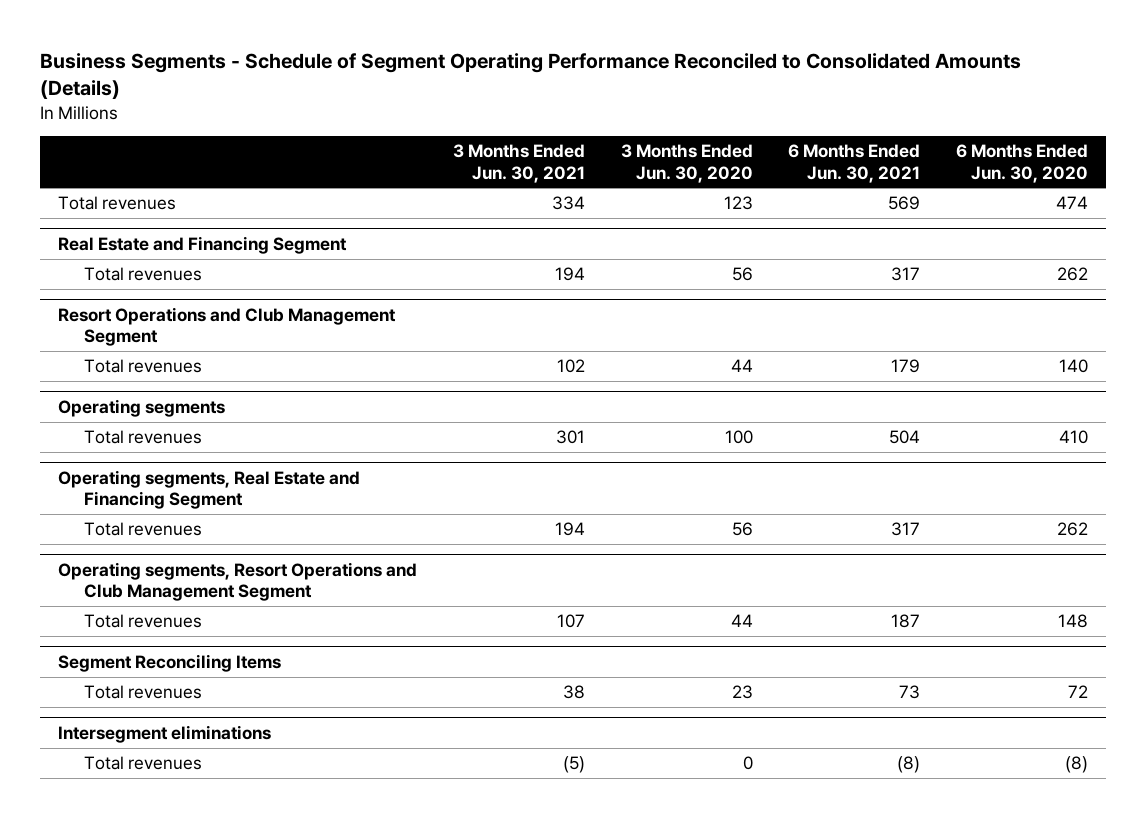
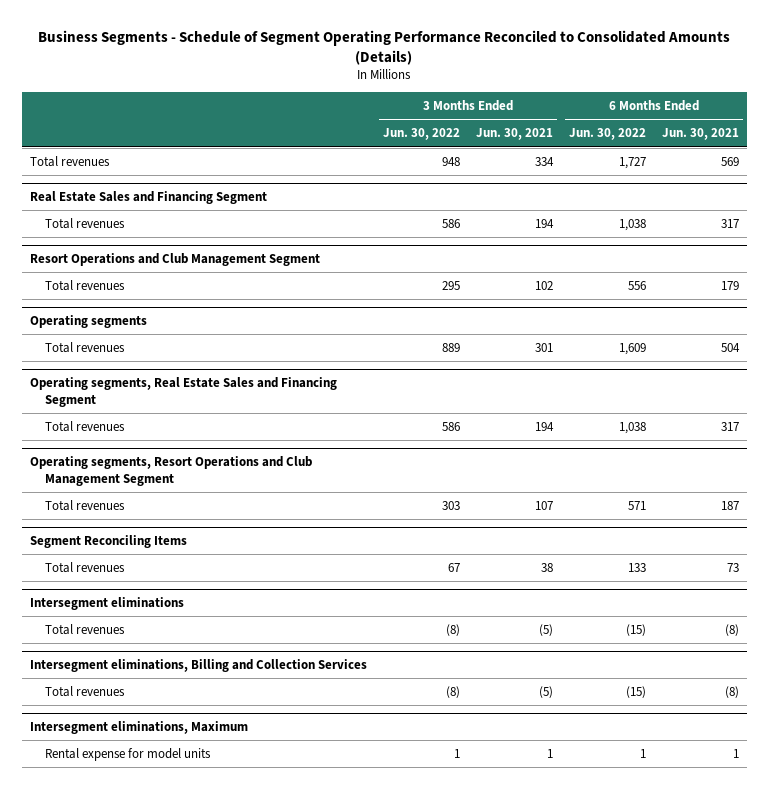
- | 3 Months Ended Jun. 30, 2021 | 3 Months Ended Jun. 30, 2020 | 6 Months Ended Jun. 30, 2021 | 6 Months Ended Jun. 30, 2020
+ | 3 Months Ended Jun. 30, 2022 | 3 Months Ended Jun. 30, 2021 | 6 Months Ended Jun. 30, 2022 | 6 Months Ended Jun. 30, 2021
- Real Estate and Financing Segment
+ Real Estate Sales and Financing Segment
- Operating segments, Real Estate and Financing Segment
+ Operating segments, Real Estate Sales and Financing Segment
+ Intersegment eliminations, Billing and Collection Services
+ Total revenues | (8) | (5) | (15) | (8)
+ Intersegment eliminations, Maximum
+ Rental expense for model units | 1 | 1 | 1 | 1

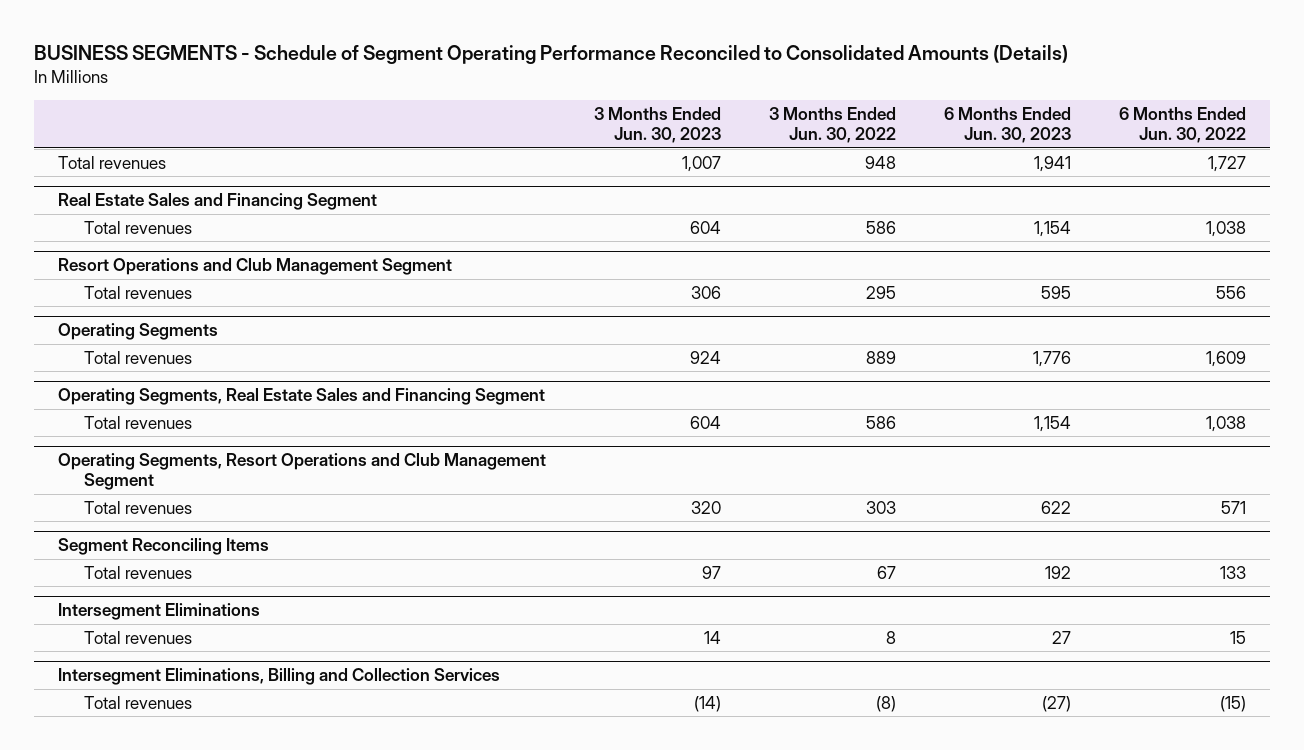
- Business Segments - Schedule of Segment Operating Performance Reconciled to Consolidated Amounts (Details)
+ BUSINESS SEGMENTS - Schedule of Segment Operating Performance Reconciled to Consolidated Amounts (Details)
- | 3 Months Ended Jun. 30, 2022 | 3 Months Ended Jun. 30, 2021 | 6 Months Ended Jun. 30, 2022 | 6 Months Ended Jun. 30, 2021
+ | 3 Months Ended Jun. 30, 2023 | 3 Months Ended Jun. 30, 2022 | 6 Months Ended Jun. 30, 2023 | 6 Months Ended Jun. 30, 2022
- Operating segments
+ Operating Segments
- Operating segments, Real Estate Sales and Financing Segment
+ Operating Segments, Real Estate Sales and Financing Segment
- Operating segments, Resort Operations and Club Management Segment
+ Operating Segments, Resort Operations and Club Management Segment
- Intersegment eliminations
- Total revenues | (8) | (5) | (15) | (8)
- Intersegment eliminations, Billing and Collection Services
+ Intersegment Eliminations
+ Total revenues | 14 | 8 | 27 | 15
+ Intersegment Eliminations, Billing and Collection Services
- Intersegment eliminations, Maximum
- Rental expense for model units | 1 | 1 | 1 | 1

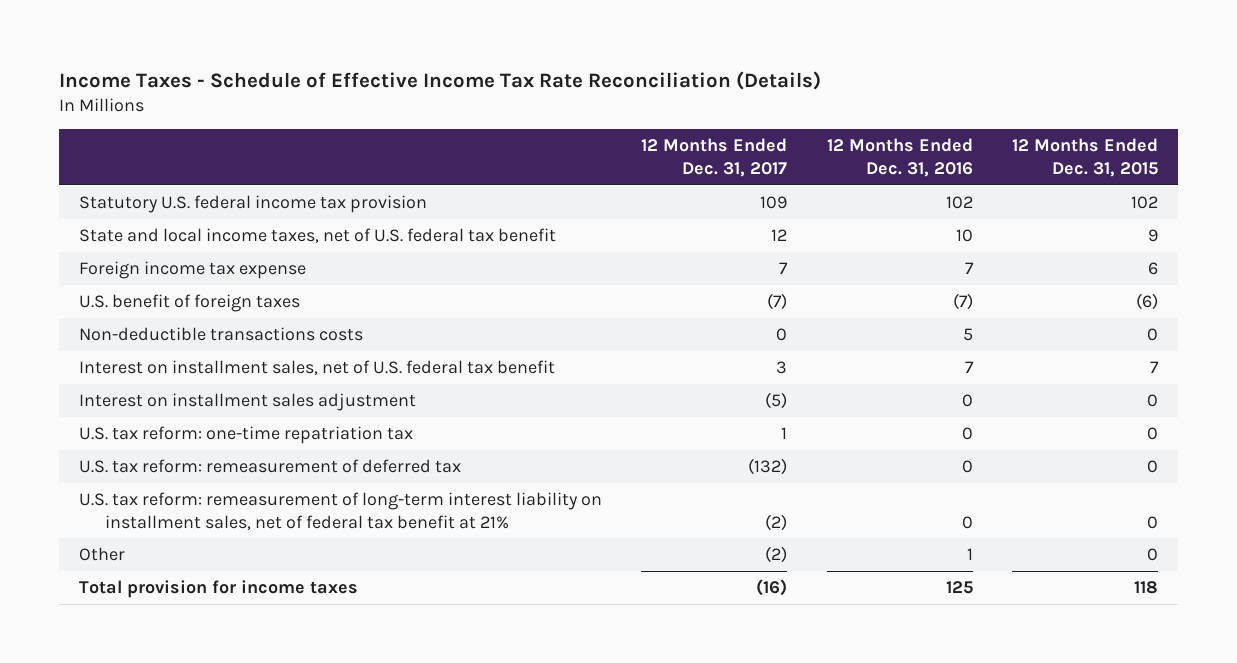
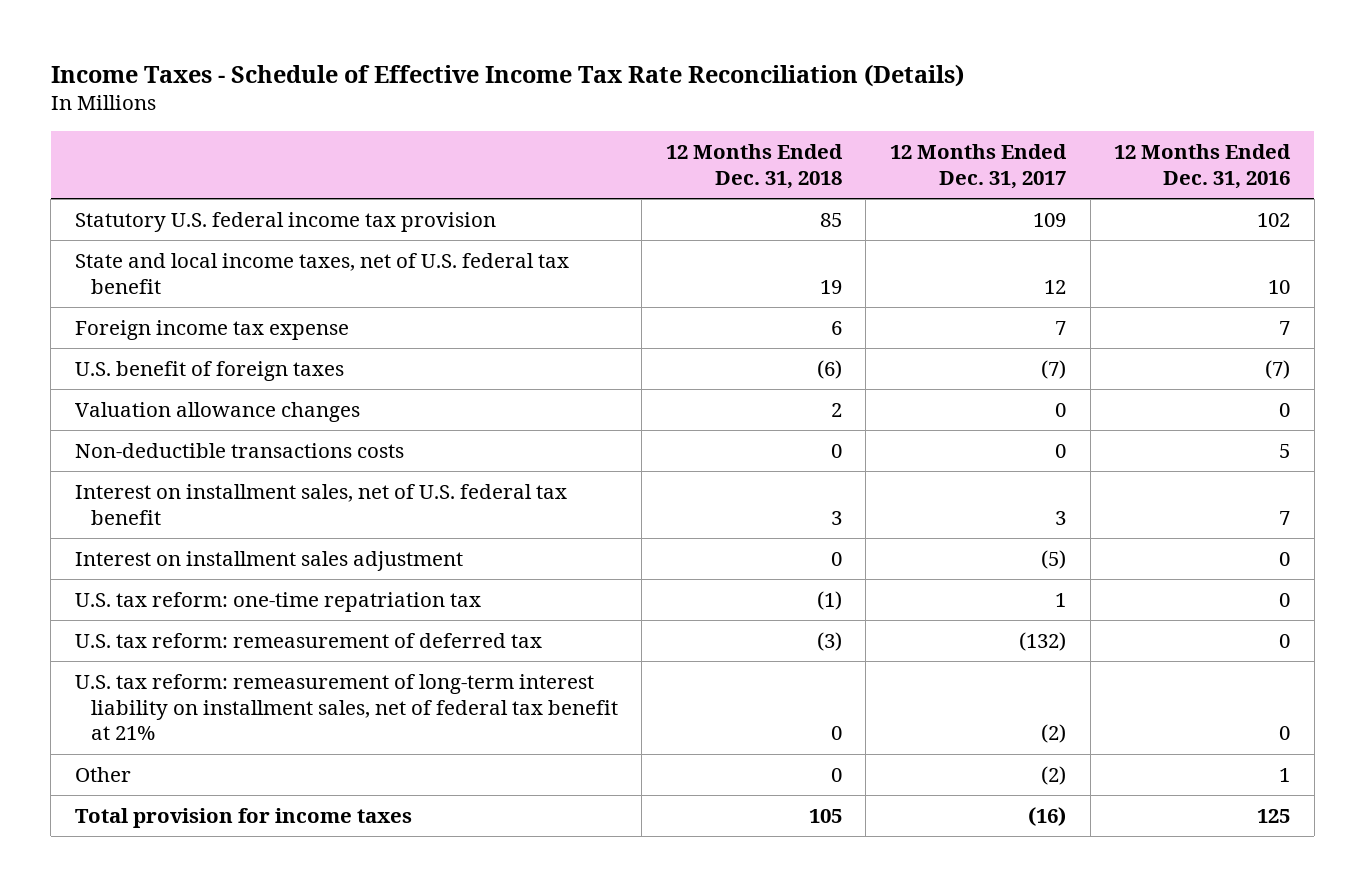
- | 12 Months Ended Dec. 31, 2017 | 12 Months Ended Dec. 31, 2016 | 12 Months Ended Dec. 31, 2015
+ | 12 Months Ended Dec. 31, 2018 | 12 Months Ended Dec. 31, 2017 | 12 Months Ended Dec. 31, 2016
+ Valuation allowance changes | 2 | 0 | 0

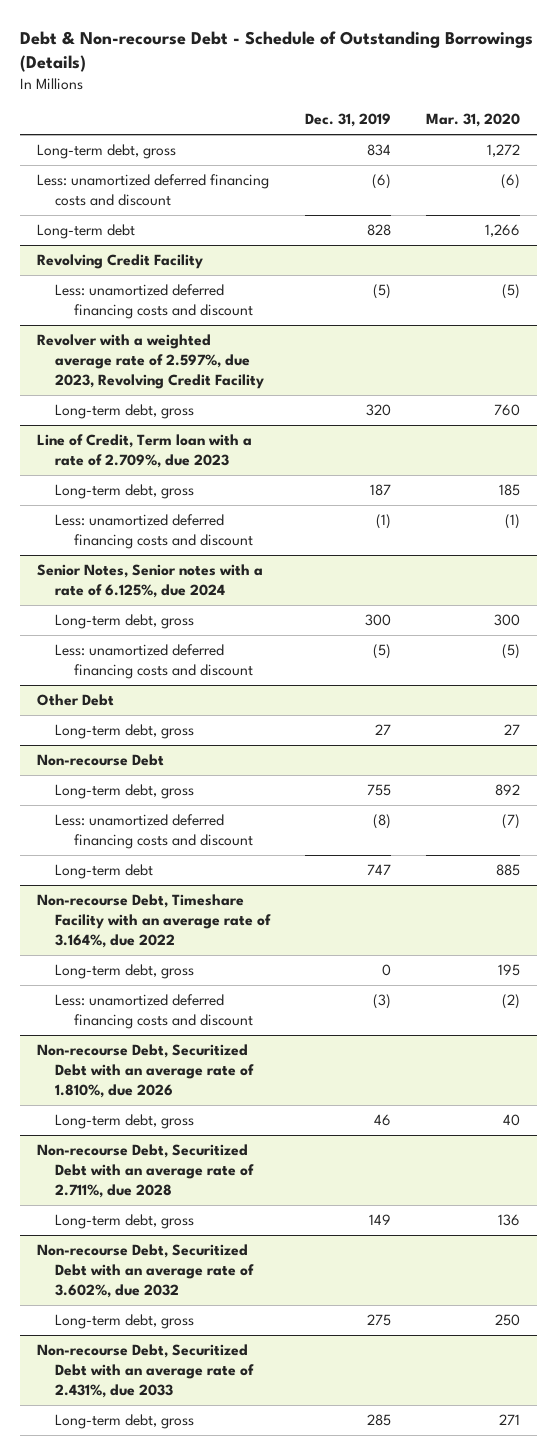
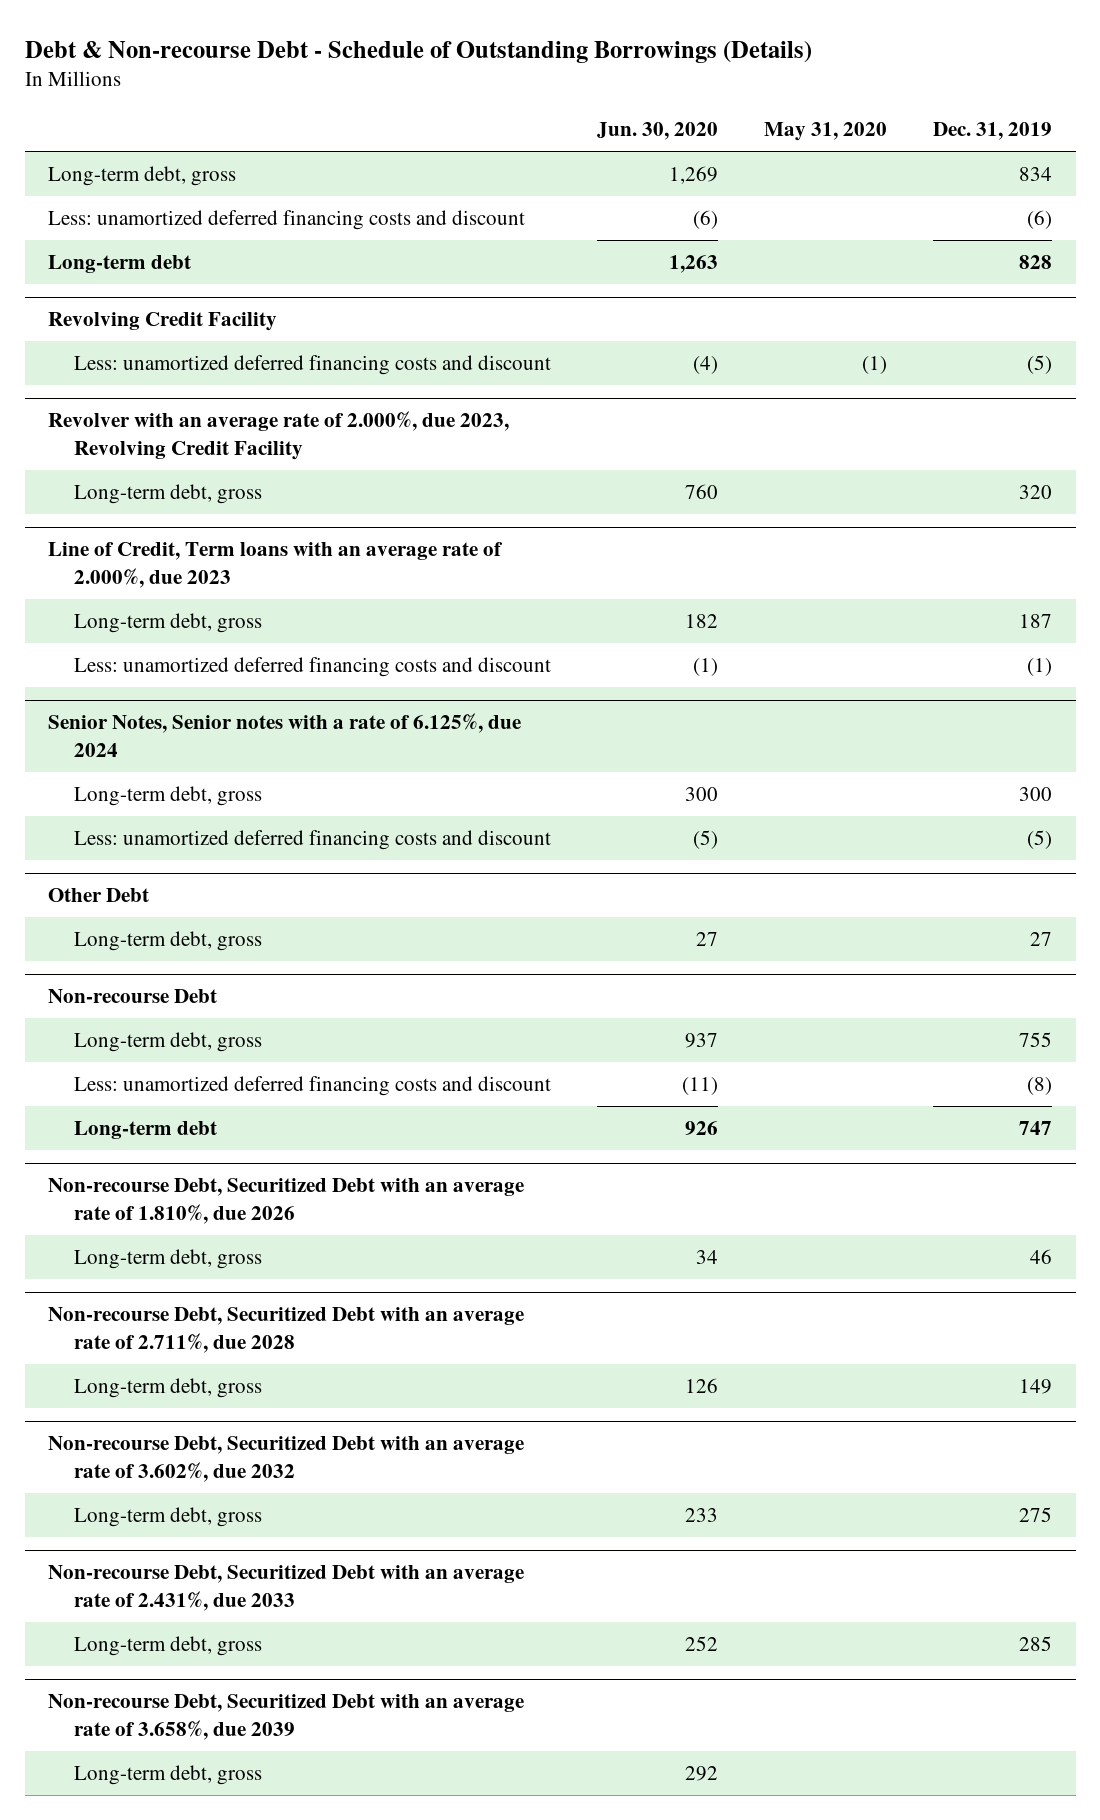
- | Dec. 31, 2019 | Mar. 31, 2020
+ | Jun. 30, 2020 | May 31, 2020 | Dec. 31, 2019
- Revolver with a weighted average rate of 2.597%, due 2023, Revolving Credit Facility
+ Revolver with an average rate of 2.000%, due 2023, Revolving Credit Facility
- Line of Credit, Term loan with a rate of 2.709%, due 2023
+ Line of Credit, Term loans with an average rate of 2.000%, due 2023
- Non-recourse Debt, Timeshare Facility with an average rate of 3.164%, due 2022
- Long-term debt, gross | 0 | 195
- Less: unamortized deferred financing costs and discount | (3) | (2)
+ Non-recourse Debt, Securitized Debt with an average rate of 3.658%, due 2039
+ Long-term debt, gross | 292 | |

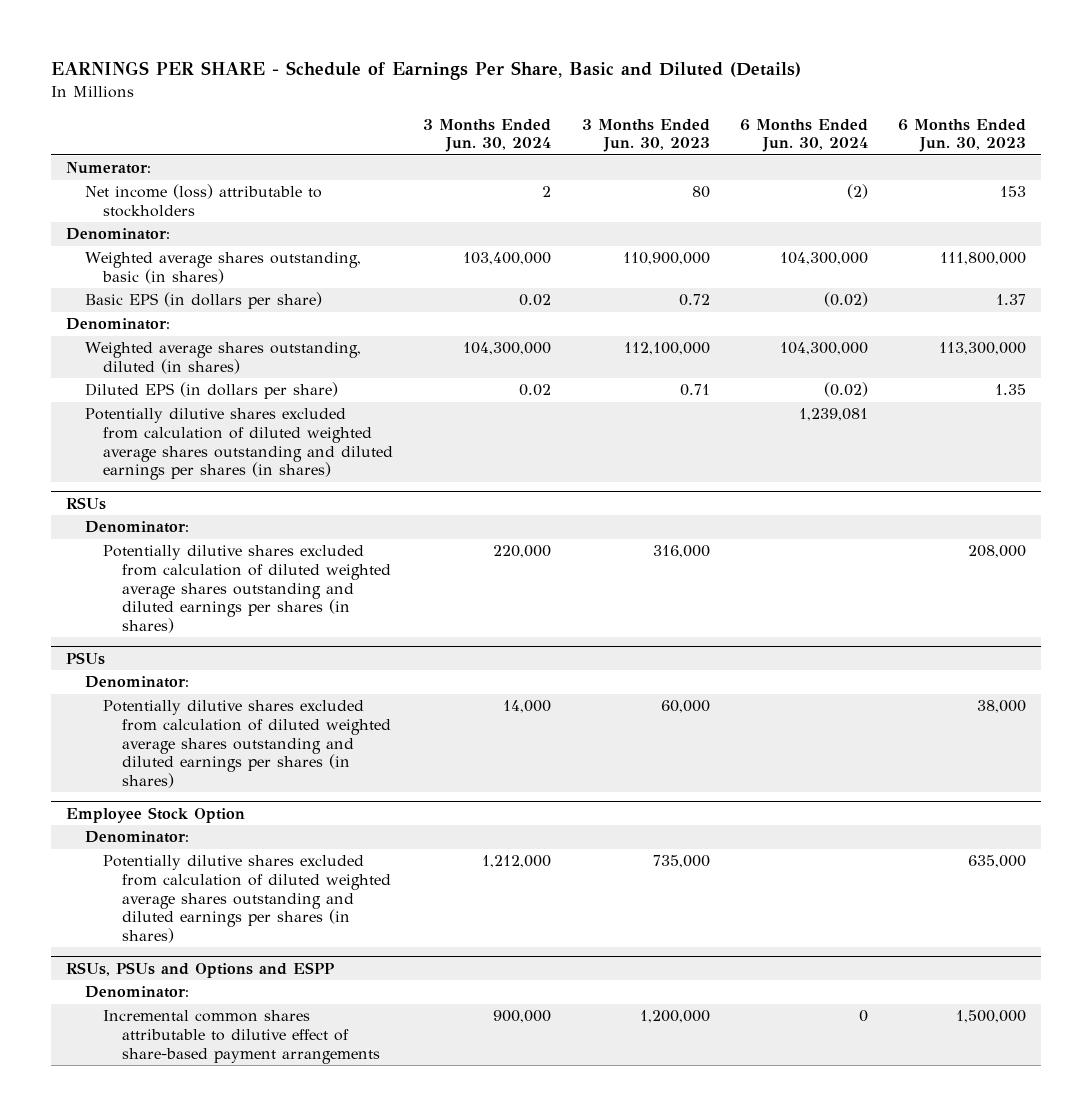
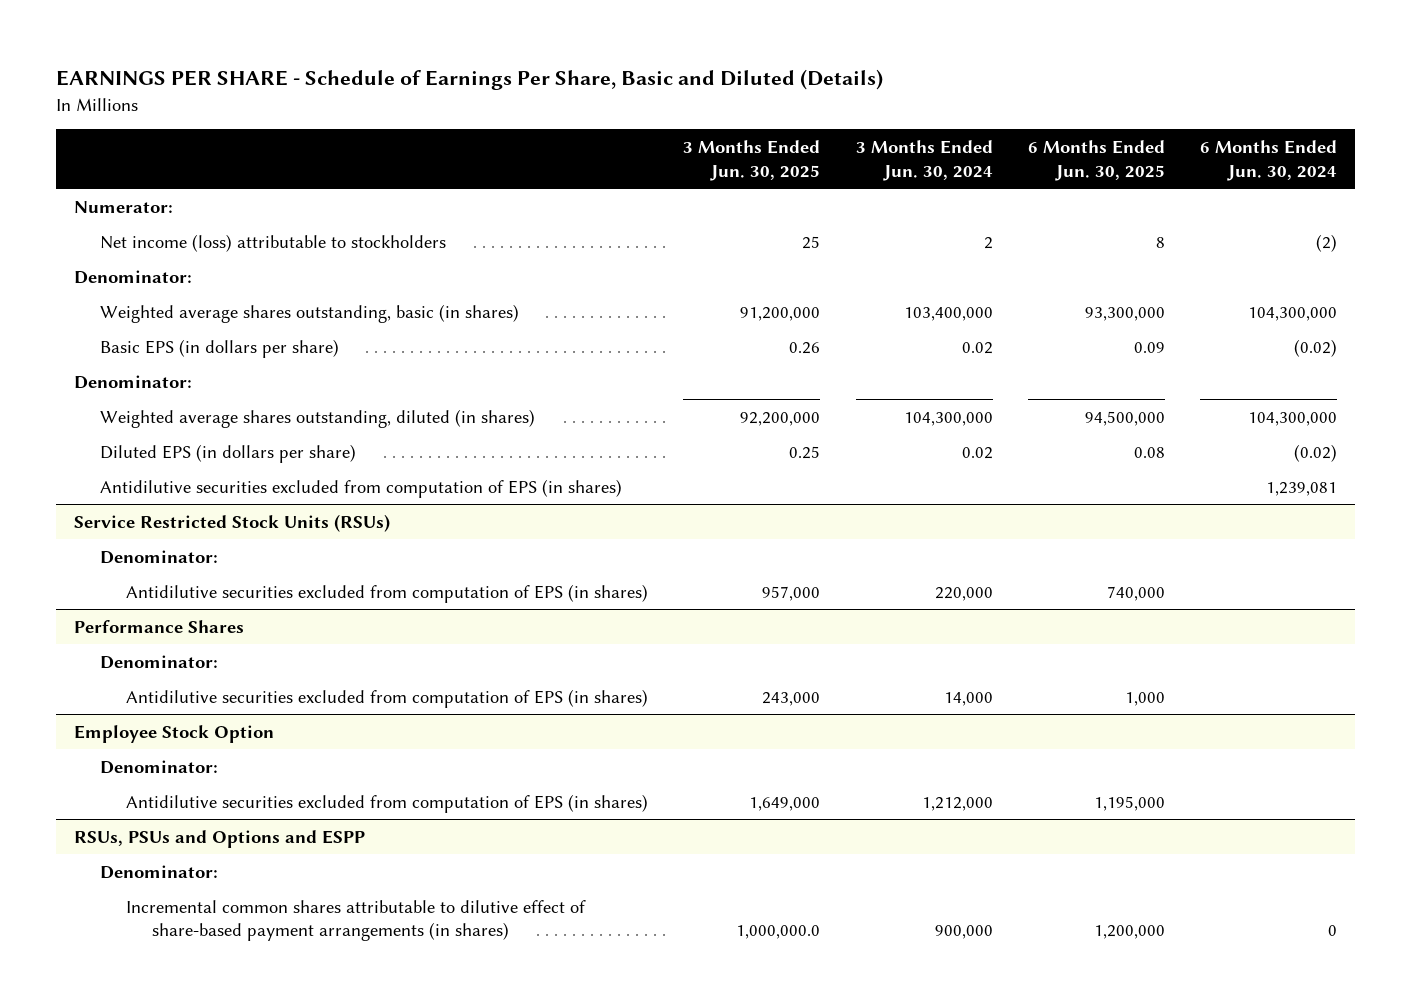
- | 3 Months Ended Jun. 30, 2024 | 3 Months Ended Jun. 30, 2023 | 6 Months Ended Jun. 30, 2024 | 6 Months Ended Jun. 30, 2023
+ | 3 Months Ended Jun. 30, 2025 | 3 Months Ended Jun. 30, 2024 | 6 Months Ended Jun. 30, 2025 | 6 Months Ended Jun. 30, 2024
- Potentially dilutive shares excluded from calculation of diluted weighted average shares outstanding and diluted earnings per shares (in shares) | | | 1,239,081 |
- RSUs
+ Antidilutive securities excluded from computation of EPS (in shares) | | | | 1,239,081
+ Service Restricted Stock Units (RSUs)
- Potentially dilutive shares excluded from calculation of diluted weighted average shares outstanding and diluted earnings per shares (in shares) | 220,000 | 316,000 | | 208,000
- PSUs
+ Antidilutive securities excluded from computation of EPS (in shares) | 957,000 | 220,000 | 740,000 |
+ Performance Shares
- Potentially dilutive shares excluded from calculation of diluted weighted average shares outstanding and diluted earnings per shares (in shares) | 14,000 | 60,000 | | 38,000
+ Antidilutive securities excluded from computation of EPS (in shares) | 243,000 | 14,000 | 1,000 |
@ Employee Stock Option
- Potentially dilutive shares excluded from calculation of diluted weighted average shares outstanding and diluted earnings per shares (in shares) | 1,212,000 | 735,000 | | 635,000
+ Antidilutive securities excluded from computation of EPS (in shares) | 1,649,000 | 1,212,000 | 1,195,000 |
@ RSUs, PSUs and Options and ESPP
- Incremental common shares attributable to dilutive effect of share-based payment arrangements | 900,000 | 1,200,000 | 0 | 1,500,000
+ Incremental common shares attributable to dilutive effect of share-based payment arrangements (in shares) | 1,000,000.0 | 900,000 | 1,200,000 | 0

